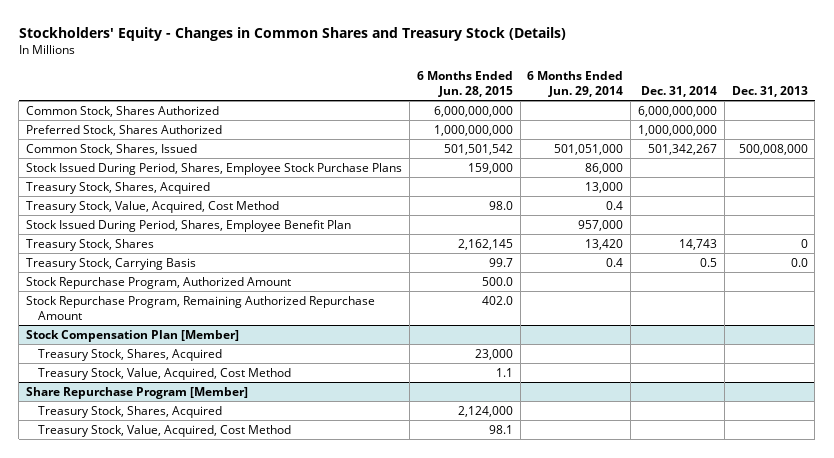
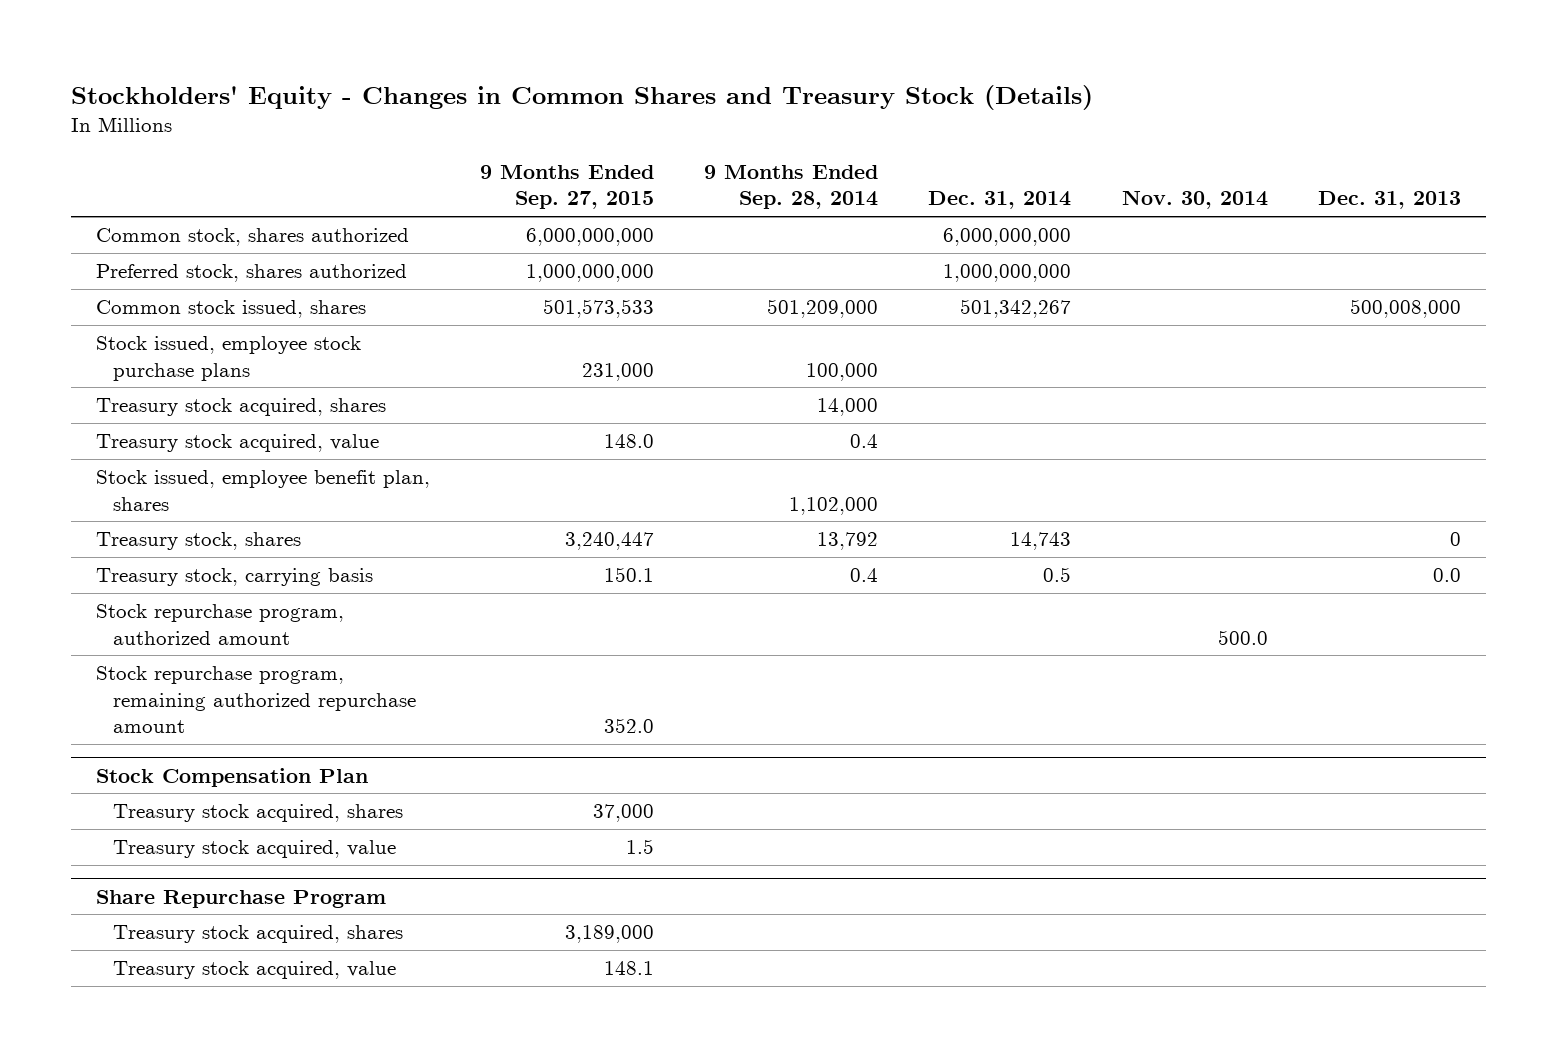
- | 6 Months Ended Jun. 28, 2015 | 6 Months Ended Jun. 29, 2014 | Dec. 31, 2014 | Dec. 31, 2013
+ | 9 Months Ended Sep. 27, 2015 | 9 Months Ended Sep. 28, 2014 | Dec. 31, 2014 | Nov. 30, 2014 | Dec. 31, 2013
- Common Stock, Shares Authorized | 6,000,000,000 | | 6,000,000,000 |
- Preferred Stock, Shares Authorized | 1,000,000,000 | | 1,000,000,000 |
- Common Stock, Shares, Issued | 501,501,542 | 501,051,000 | 501,342,267 | 500,008,000
- Stock Issued During Period, Shares, Employee Stock Purchase Plans | 159,000 | 86,000 | |
- Treasury Stock, Shares, Acquired | | 13,000 | |
- Treasury Stock, Value, Acquired, Cost Method | 98.0 | 0.4 | |
- Stock Issued During Period, Shares, Employee Benefit Plan | | 957,000 | |
- Treasury Stock, Shares | 2,162,145 | 13,420 | 14,743 | 0
- Treasury Stock, Carrying Basis | 99.7 | 0.4 | 0.5 | 0.0
- Stock Repurchase Program, Authorized Amount | 500.0 | | |
- Stock Repurchase Program, Remaining Authorized Repurchase Amount | 402.0 | | |
- Stock Compensation Plan [Member]
- Treasury Stock, Shares, Acquired | 23,000 | | |
- Treasury Stock, Value, Acquired, Cost Method | 1.1 | | |
- Share Repurchase Program [Member]
- Treasury Stock, Shares, Acquired | 2,124,000 | | |
- Treasury Stock, Value, Acquired, Cost Method | 98.1 | | |
+ Common stock, shares authorized | 6,000,000,000 | | 6,000,000,000 | |
+ Preferred stock, shares authorized | 1,000,000,000 | | 1,000,000,000 | |
+ Common stock issued, shares | 501,573,533 | 501,209,000 | 501,342,267 | | 500,008,000
+ Stock issued, employee stock purchase plans | 231,000 | 100,000 | | |
+ Treasury stock acquired, shares | | 14,000 | | |
+ Treasury stock acquired, value | 148.0 | 0.4 | | |
+ Stock issued, employee benefit plan, shares | | 1,102,000 | | |
+ Treasury stock, shares | 3,240,447 | 13,792 | 14,743 | | 0
+ Treasury stock, carrying basis | 150.1 | 0.4 | 0.5 | | 0.0
+ Stock repurchase program, authorized amount | | | | 500.0 |
+ Stock repurchase program, remaining authorized repurchase amount | 352.0 | | | |
+ Stock Compensation Plan
+ Treasury stock acquired, shares | 37,000 | | | |
+ Treasury stock acquired, value | 1.5 | | | |
+ Share Repurchase Program
+ Treasury stock acquired, shares | 3,189,000 | | | |
+ Treasury stock acquired, value | 148.1 | | | |

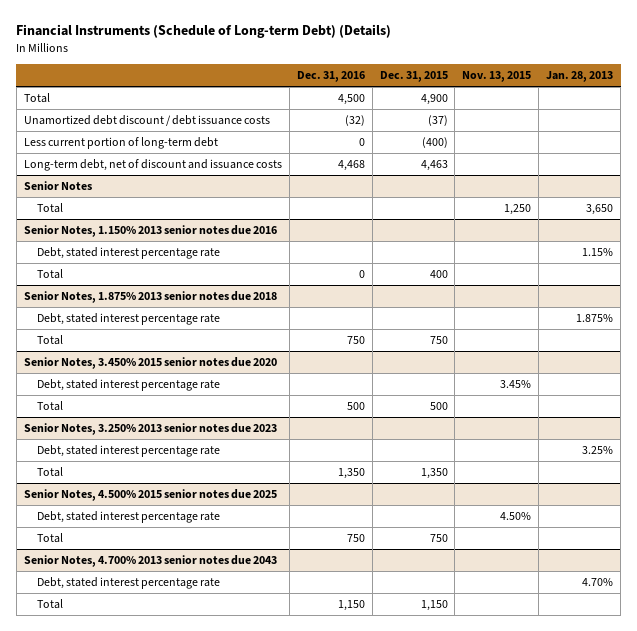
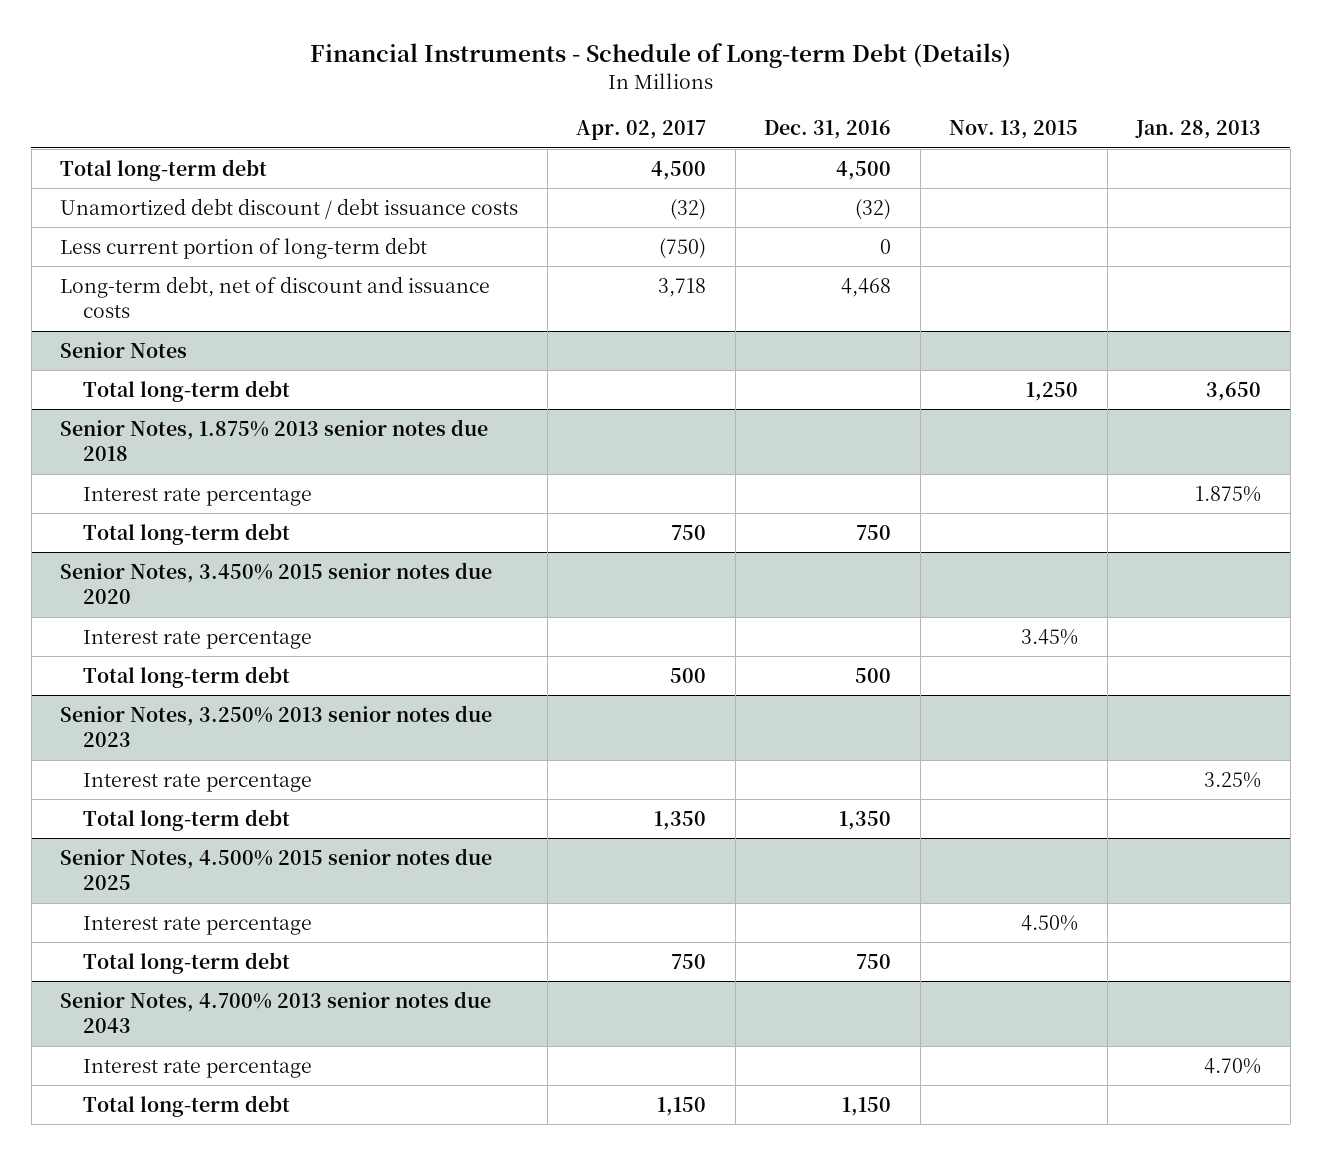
- Financial Instruments (Schedule of Long-term Debt) (Details)
+ Financial Instruments - Schedule of Long-term Debt (Details)
- | Dec. 31, 2016 | Dec. 31, 2015 | Nov. 13, 2015 | Jan. 28, 2013
+ | Apr. 02, 2017 | Dec. 31, 2016 | Nov. 13, 2015 | Jan. 28, 2013
- Total | 4,500 | 4,900 | |
+ Total long-term debt | 4,500 | 4,500 | |
@ Senior Notes
- Total | | | 1,250 | 3,650
- Senior Notes, 1.150% 2013 senior notes due 2016
- Debt, stated interest percentage rate | | | | 1.15%
- Total | 0 | 400 | |
@ Senior Notes
+ Total long-term debt | | | 1,250 | 3,650
@ Senior Notes, 1.875% 2013 senior notes due 2018
- Debt, stated interest percentage rate | | | | 1.875%
- Total | 750 | 750 | |
+ Interest rate percentage | | | | 1.875%
+ Total long-term debt | 750 | 750 | |
@ Senior Notes, 3.450% 2015 senior notes due 2020
- Debt, stated interest percentage rate | | | 3.45% |
- Total | 500 | 500 | |
+ Interest rate percentage | | | 3.45% |
+ Total long-term debt | 500 | 500 | |
@ Senior Notes, 3.250% 2013 senior notes due 2023
- Debt, stated interest percentage rate | | | | 3.25%
- Total | 1,350 | 1,350 | |
+ Interest rate percentage | | | | 3.25%
+ Total long-term debt | 1,350 | 1,350 | |
@ Senior Notes, 4.500% 2015 senior notes due 2025
- Debt, stated interest percentage rate | | | 4.50% |
- Total | 750 | 750 | |
+ Interest rate percentage | | | 4.50% |
+ Total long-term debt | 750 | 750 | |
@ Senior Notes, 4.700% 2013 senior notes due 2043
- Debt, stated interest percentage rate | | | | 4.70%
- Total | 1,150 | 1,150 | |
+ Interest rate percentage | | | | 4.70%
+ Total long-term debt | 1,150 | 1,150 | |

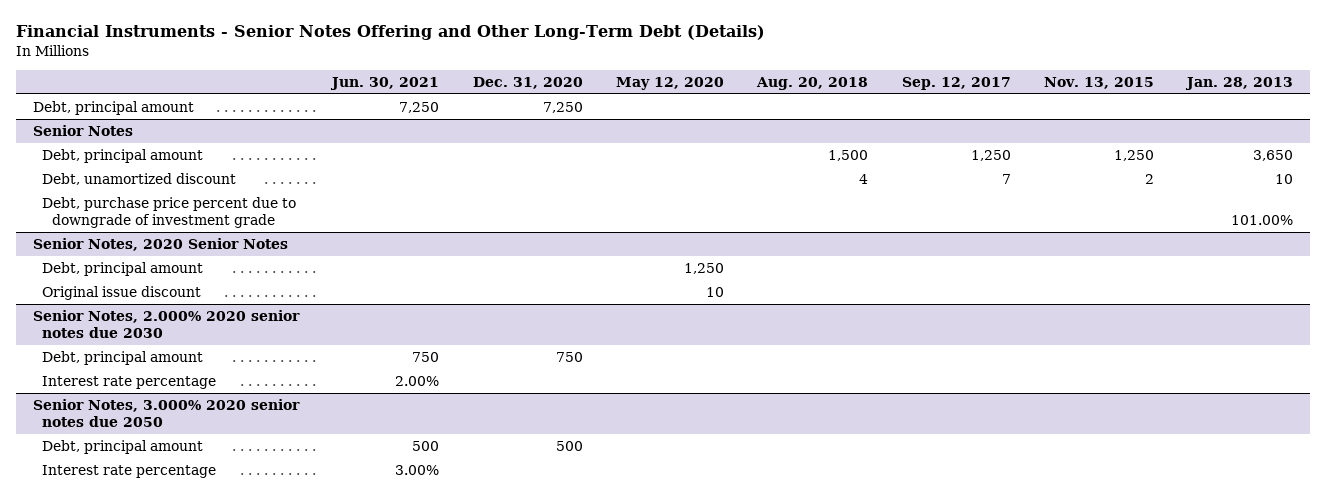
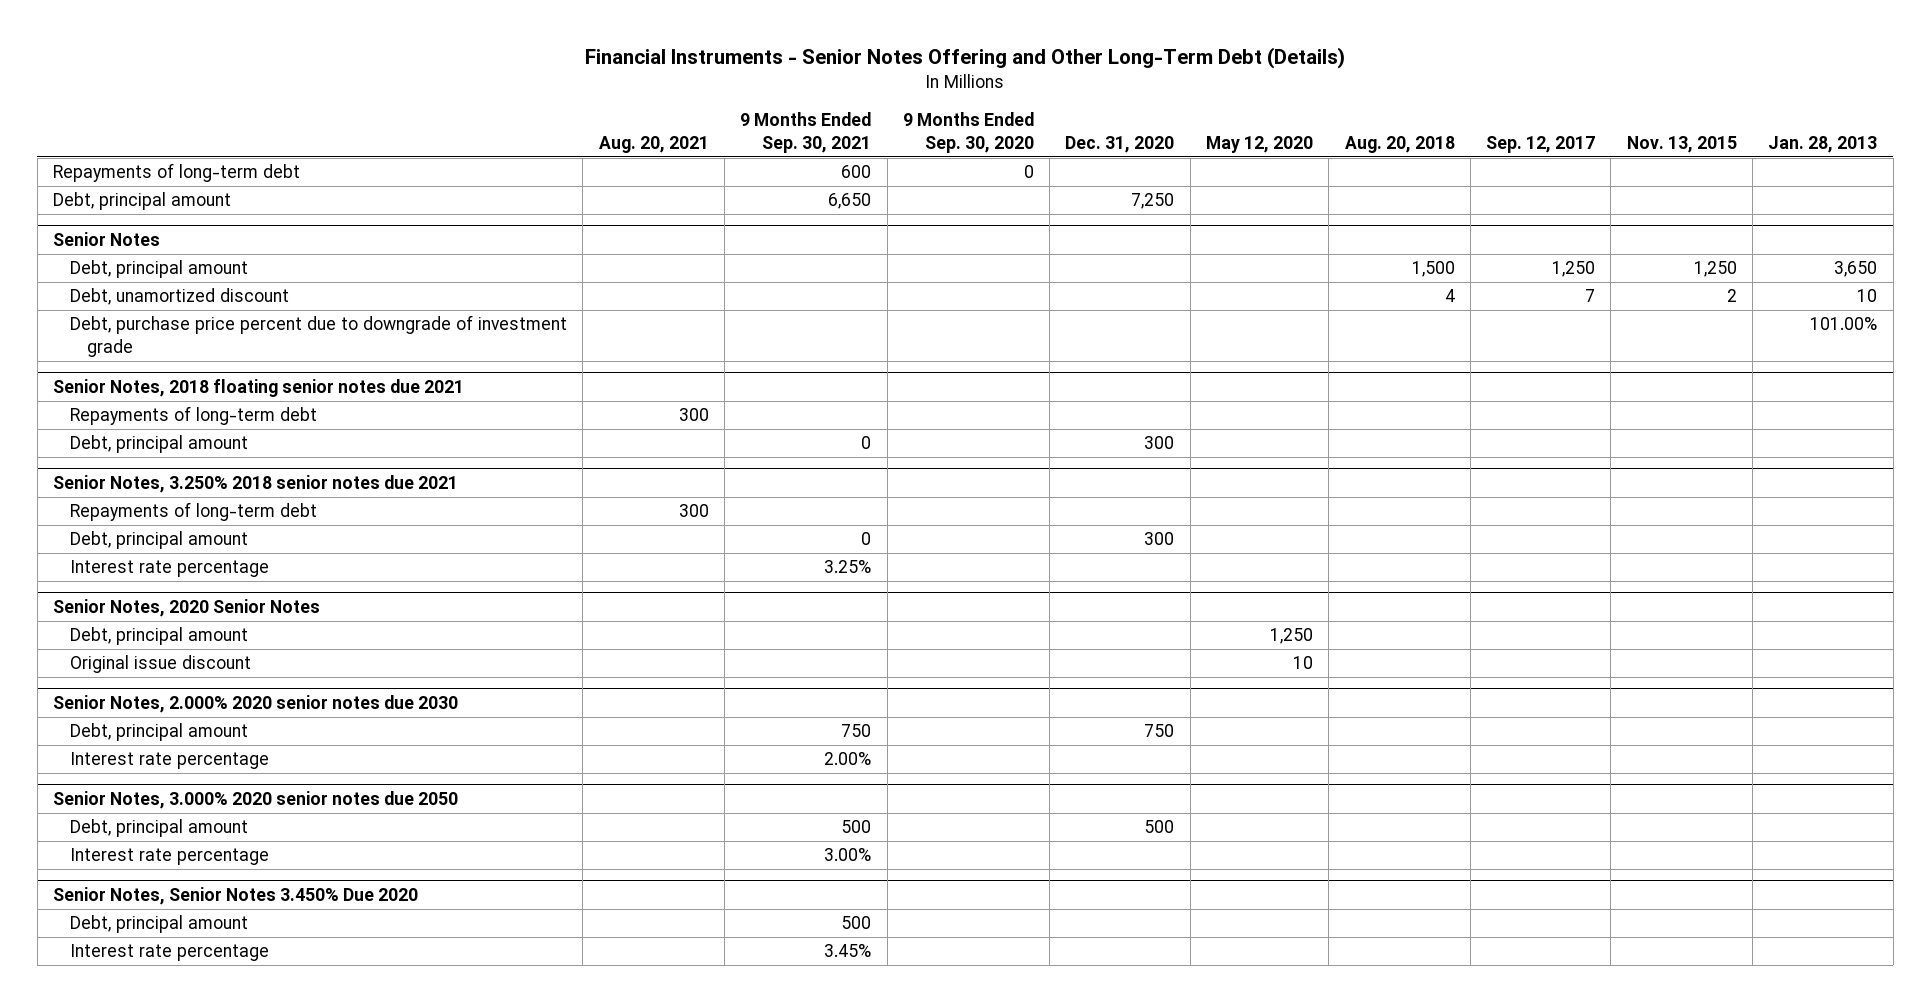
- | Jun. 30, 2021 | Dec. 31, 2020 | May 12, 2020 | Aug. 20, 2018 | Sep. 12, 2017 | Nov. 13, 2015 | Jan. 28, 2013
+ | Aug. 20, 2021 | 9 Months Ended Sep. 30, 2021 | 9 Months Ended Sep. 30, 2020 | Dec. 31, 2020 | May 12, 2020 | Aug. 20, 2018 | Sep. 12, 2017 | Nov. 13, 2015 | Jan. 28, 2013
+ Repayments of long-term debt | | 600 | 0 | | | | | |
+ Senior Notes, 2018 floating senior notes due 2021
+ Repayments of long-term debt | 300 | | | | | | | |
+ Debt, principal amount | | 0 | | 300 | | | | |
+ Senior Notes, 3.250% 2018 senior notes due 2021
+ Repayments of long-term debt | 300 | | | | | | | |
+ Debt, principal amount | | 0 | | 300 | | | | |
+ Interest rate percentage | | 3.25% | | | | | | |
+ Senior Notes, Senior Notes 3.450% Due 2020
+ Debt, principal amount | | 500 | | | | | | |
+ Interest rate percentage | | 3.45% | | | | | | |

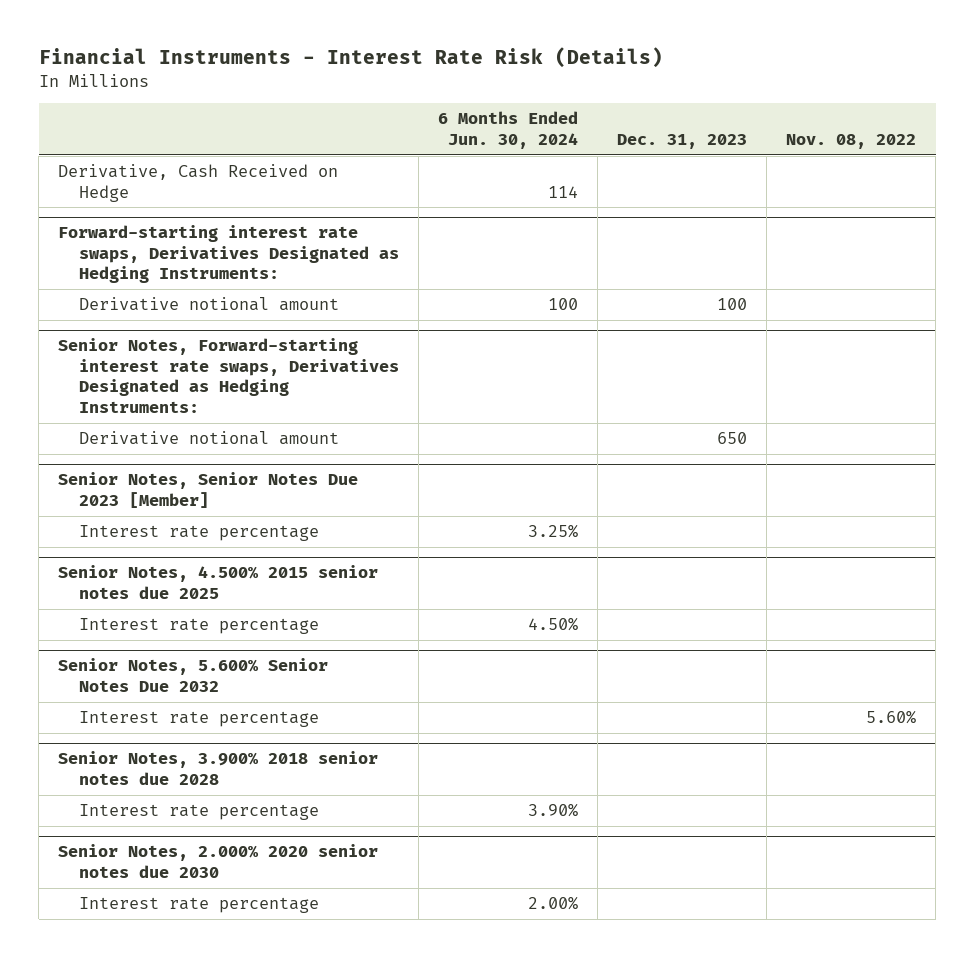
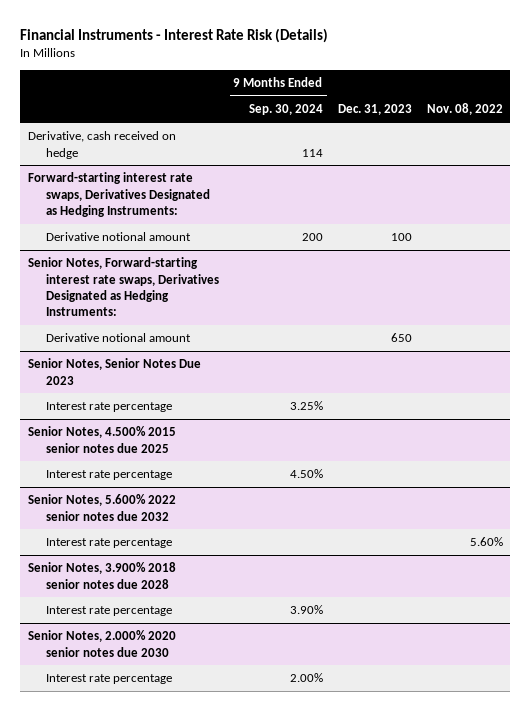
- | 6 Months Ended Jun. 30, 2024 | Dec. 31, 2023 | Nov. 08, 2022
+ | 9 Months Ended Sep. 30, 2024 | Dec. 31, 2023 | Nov. 08, 2022
- Derivative, Cash Received on Hedge | 114 | |
+ Derivative, cash received on hedge | 114 | |
- Senior Notes, Senior Notes Due 2023 [Member]
+ Senior Notes, Senior Notes Due 2023
- Senior Notes, 5.600% Senior Notes Due 2032
+ Senior Notes, 5.600% 2022 senior notes due 2032

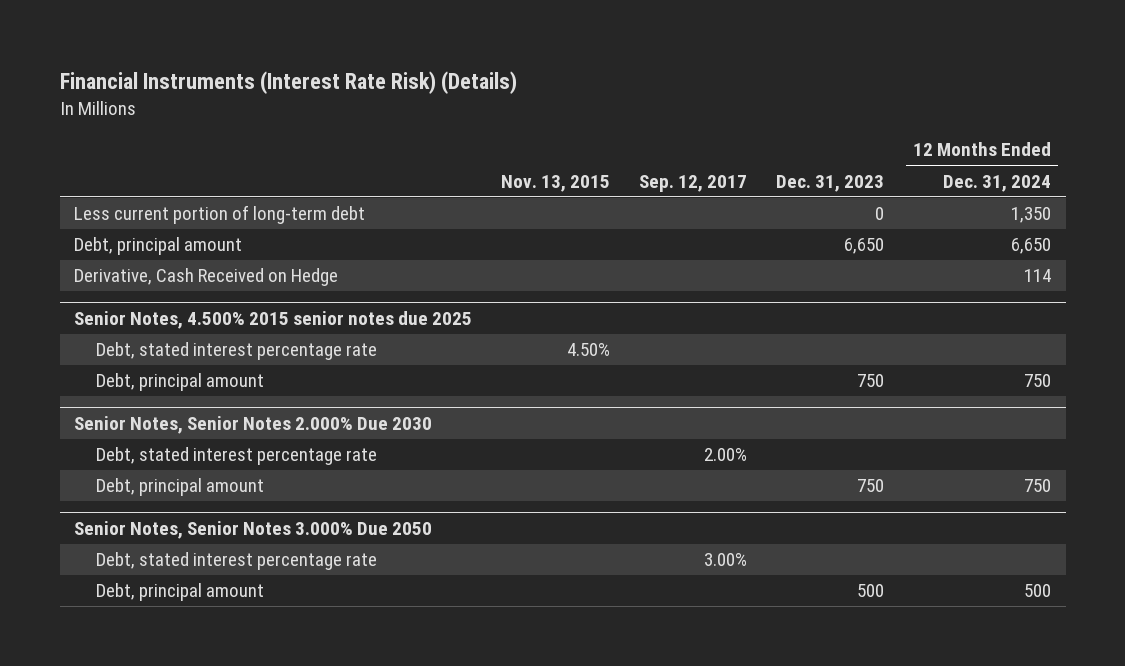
- Financial Instruments - Interest Rate Risk (Details)
+ Financial Instruments (Interest Rate Risk) (Details)
- | 9 Months Ended Sep. 30, 2024 | Dec. 31, 2023 | Nov. 08, 2022
+ | Nov. 13, 2015 | Sep. 12, 2017 | Dec. 31, 2023 | 12 Months Ended Dec. 31, 2024
- Derivative, cash received on hedge | 114 | |
- Forward-starting interest rate swaps, Derivatives Designated as Hedging Instruments:
- Derivative notional amount | 200 | 100 |
- Senior Notes, Forward-starting interest rate swaps, Derivatives Designated as Hedging Instruments:
- Derivative notional amount | | 650 |
- Senior Notes, Senior Notes Due 2023
- Interest rate percentage | 3.25% | |
+ Less current portion of long-term debt | | | 0 | 1,350
+ Debt, principal amount | | | 6,650 | 6,650
+ Derivative, Cash Received on Hedge | | | | 114
@ Senior Notes, 4.500% 2015 senior notes due 2025
- Interest rate percentage | 4.50% | |
- Senior Notes, 5.600% 2022 senior notes due 2032
- Interest rate percentage | | | 5.60%
- Senior Notes, 3.900% 2018 senior notes due 2028
- Interest rate percentage | 3.90% | |
- Senior Notes, 2.000% 2020 senior notes due 2030
- Interest rate percentage | 2.00% | |
@ Senior Notes, 4.500% 2015 senior notes due 2025
+ Debt, stated interest percentage rate | 4.50% | | |
+ Debt, principal amount | | | 750 | 750
+ Senior Notes, Senior Notes 2.000% Due 2030
+ Debt, stated interest percentage rate | | 2.00% | |
+ Debt, principal amount | | | 750 | 750
+ Senior Notes, Senior Notes 3.000% Due 2050
+ Debt, stated interest percentage rate | | 3.00% | |
+ Debt, principal amount | | | 500 | 500

